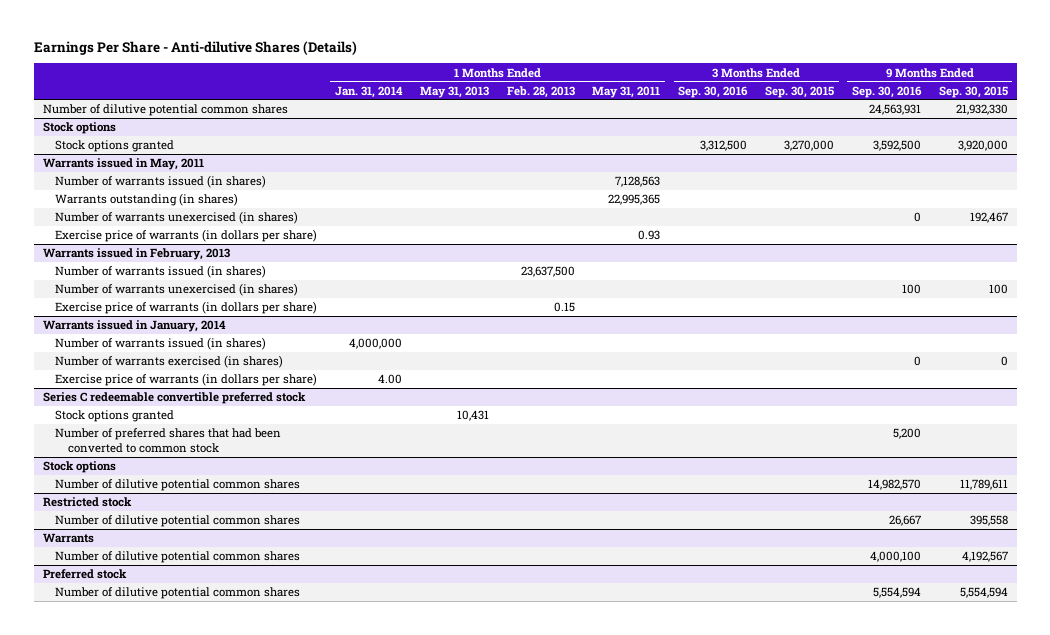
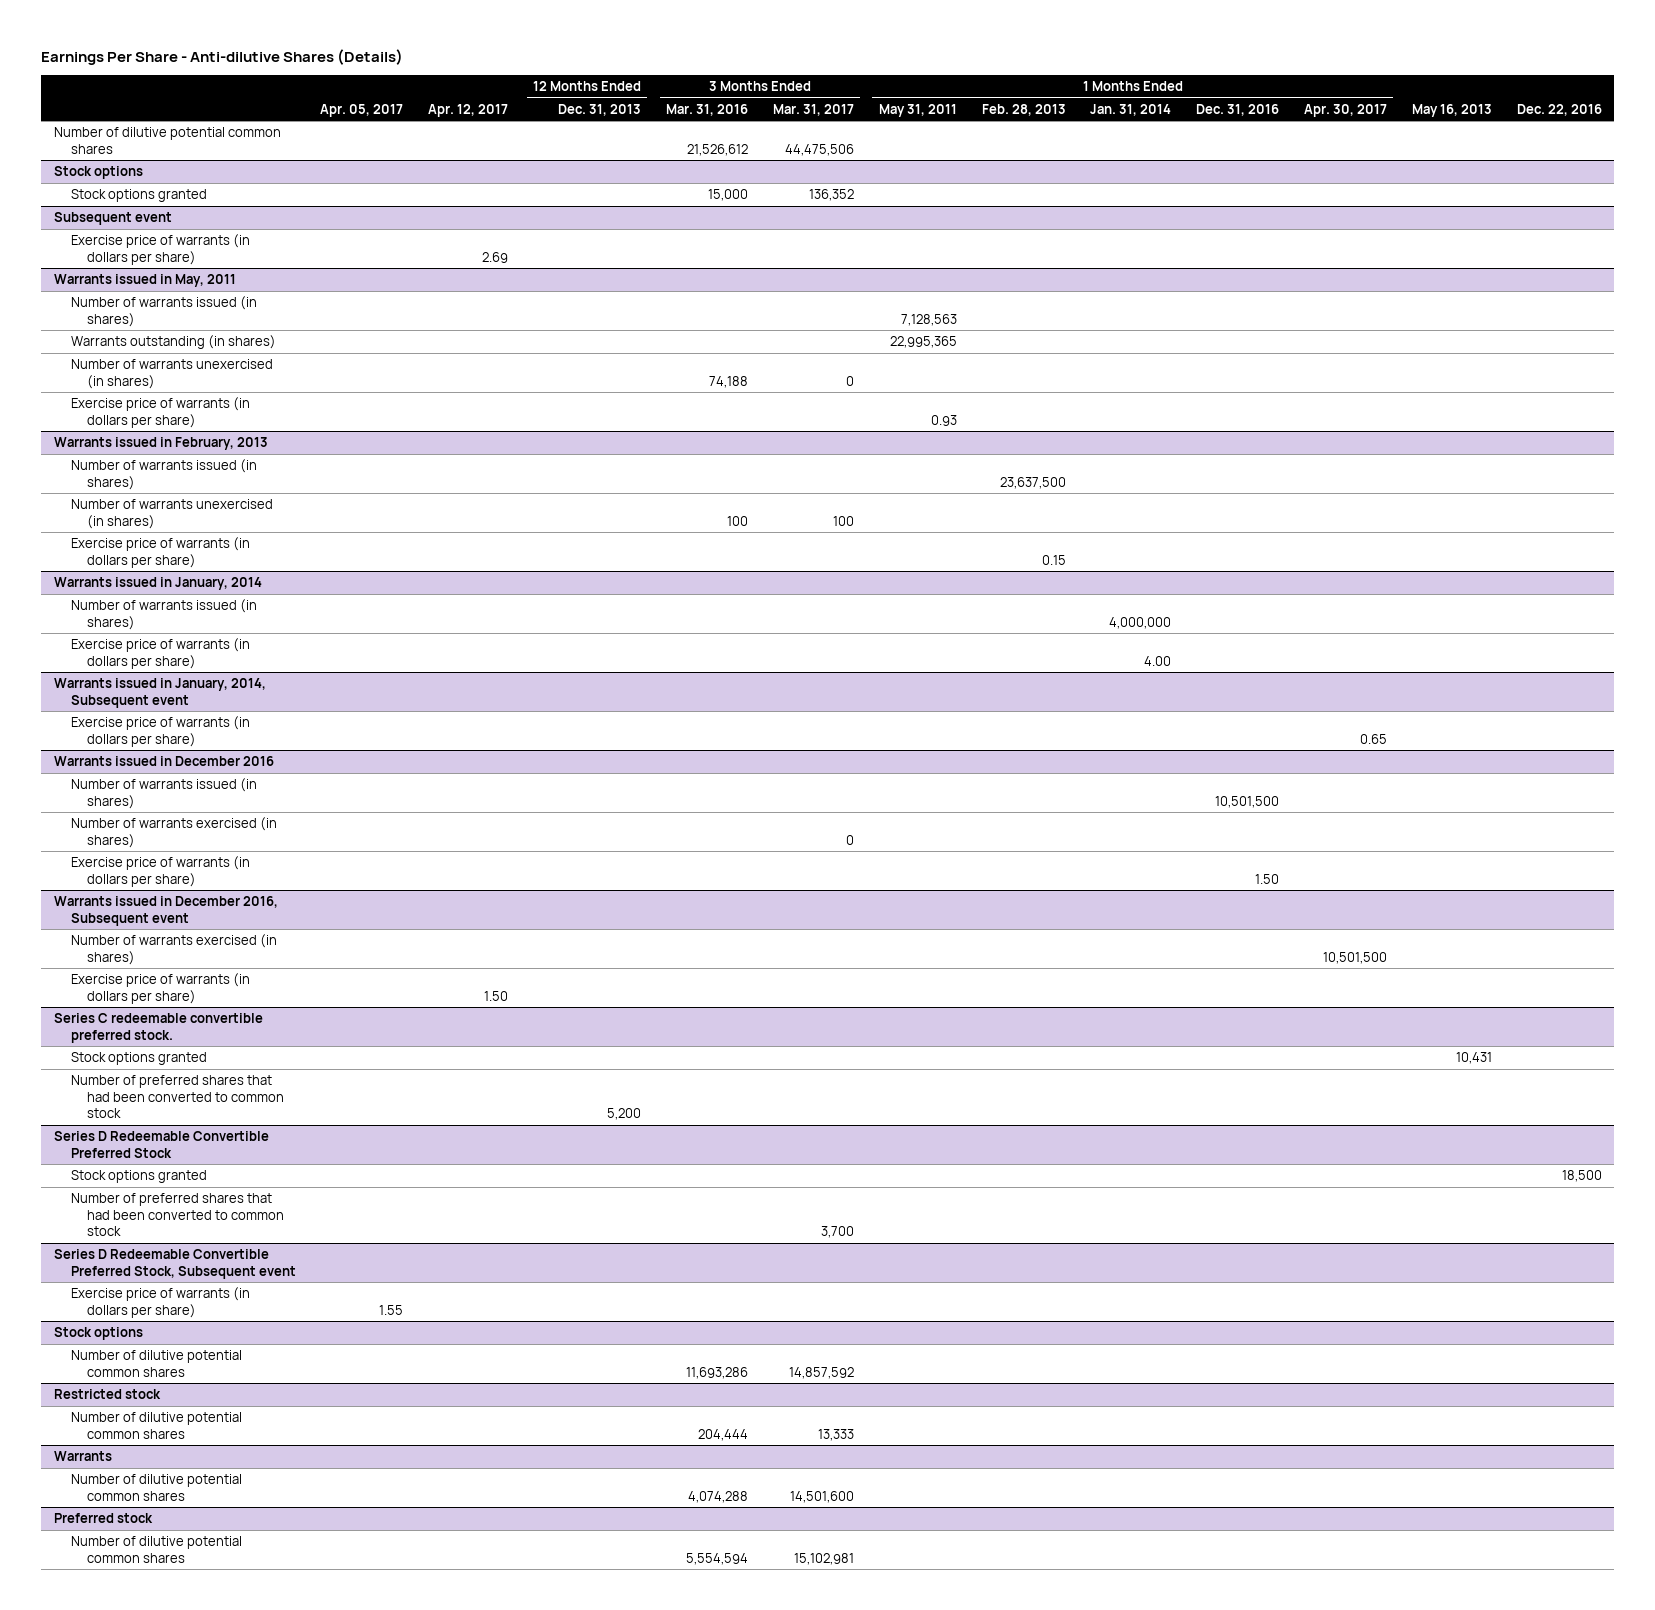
- | 1 Months Ended Jan. 31, 2014 | 1 Months Ended May 31, 2013 | 1 Months Ended Feb. 28, 2013 | 1 Months Ended May 31, 2011 | 3 Months Ended Sep. 30, 2016 | 3 Months Ended Sep. 30, 2015 | 9 Months Ended Sep. 30, 2016 | 9 Months Ended Sep. 30, 2015
+ | Apr. 05, 2017 | Apr. 12, 2017 | 12 Months Ended Dec. 31, 2013 | 3 Months Ended Mar. 31, 2016 | 3 Months Ended Mar. 31, 2017 | 1 Months Ended May 31, 2011 | 1 Months Ended Feb. 28, 2013 | 1 Months Ended Jan. 31, 2014 | 1 Months Ended Dec. 31, 2016 | 1 Months Ended Apr. 30, 2017 | May 16, 2013 | Dec. 22, 2016
+ Subsequent event
+ Exercise price of warrants (in dollars per share) | | 2.69 | | | | | | | | | |
@ Warrants issued in January, 2014
- Number of warrants exercised (in shares) | | | | | | | 0 | 0
- Series C redeemable convertible preferred stock
+ Warrants issued in January, 2014, Subsequent event
+ Exercise price of warrants (in dollars per share) | | | | | | | | | | 0.65 | |
+ Warrants issued in December 2016
+ Number of warrants issued (in shares) | | | | | | | | | 10,501,500 | | |
+ Number of warrants exercised (in shares) | | | | | 0 | | | | | | |
+ Exercise price of warrants (in dollars per share) | | | | | | | | | 1.50 | | |
+ Warrants issued in December 2016, Subsequent event
+ Number of warrants exercised (in shares) | | | | | | | | | | 10,501,500 | |
+ Exercise price of warrants (in dollars per share) | | 1.50 | | | | | | | | | |
+ Series C redeemable convertible preferred stock.
+ Series D Redeemable Convertible Preferred Stock
+ Stock options granted | | | | | | | | | | | | 18,500
+ Number of preferred shares that had been converted to common stock | | | | | 3,700 | | | | | | |
+ Series D Redeemable Convertible Preferred Stock, Subsequent event
+ Exercise price of warrants (in dollars per share) | 1.55 | | | | | | | | | | |

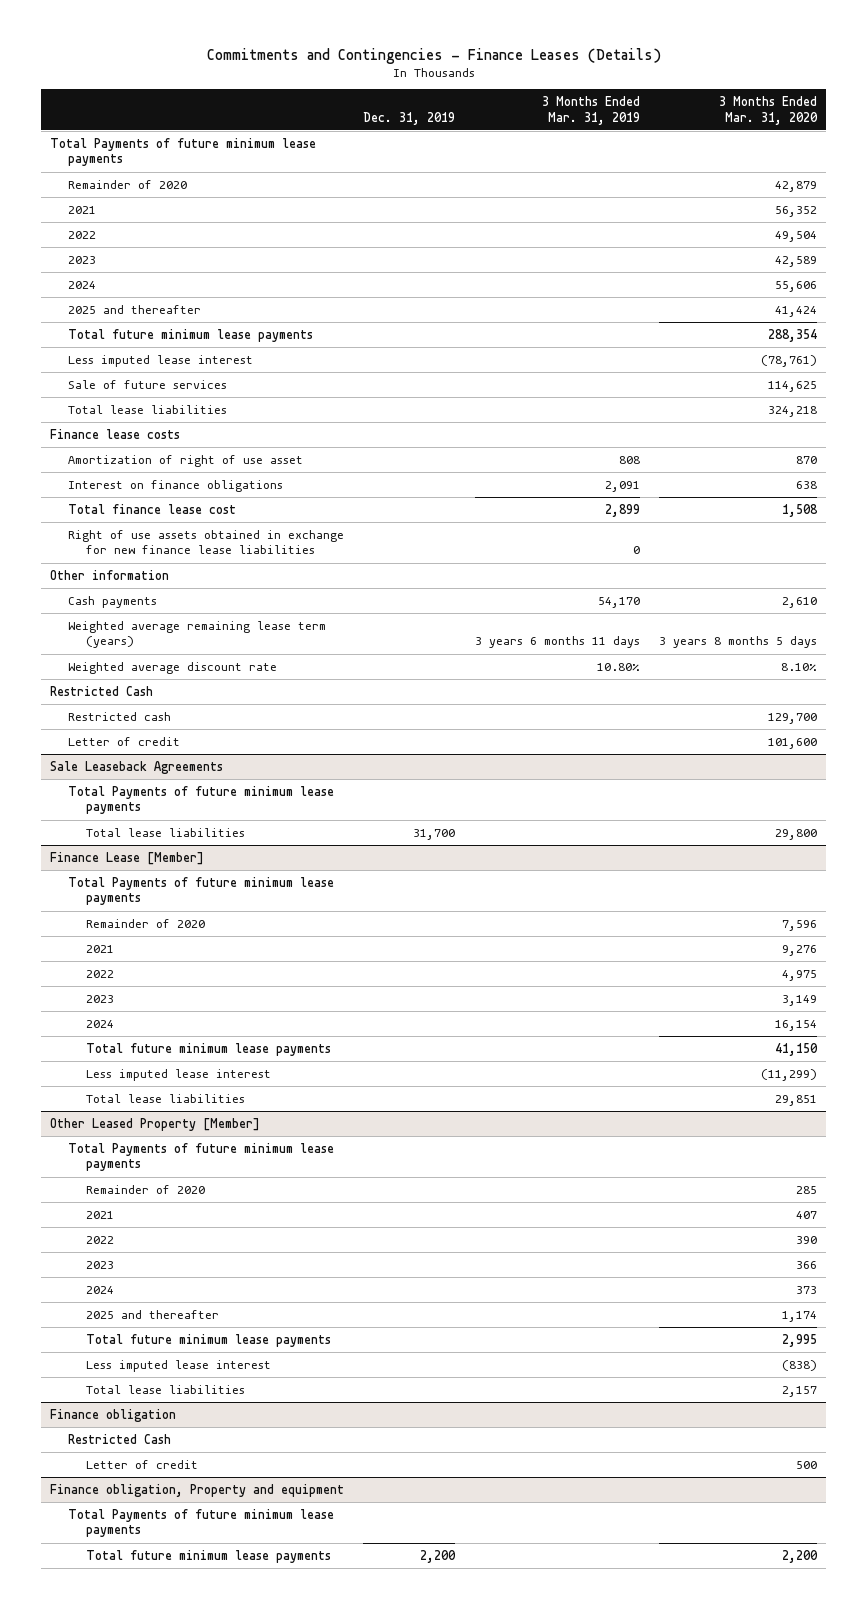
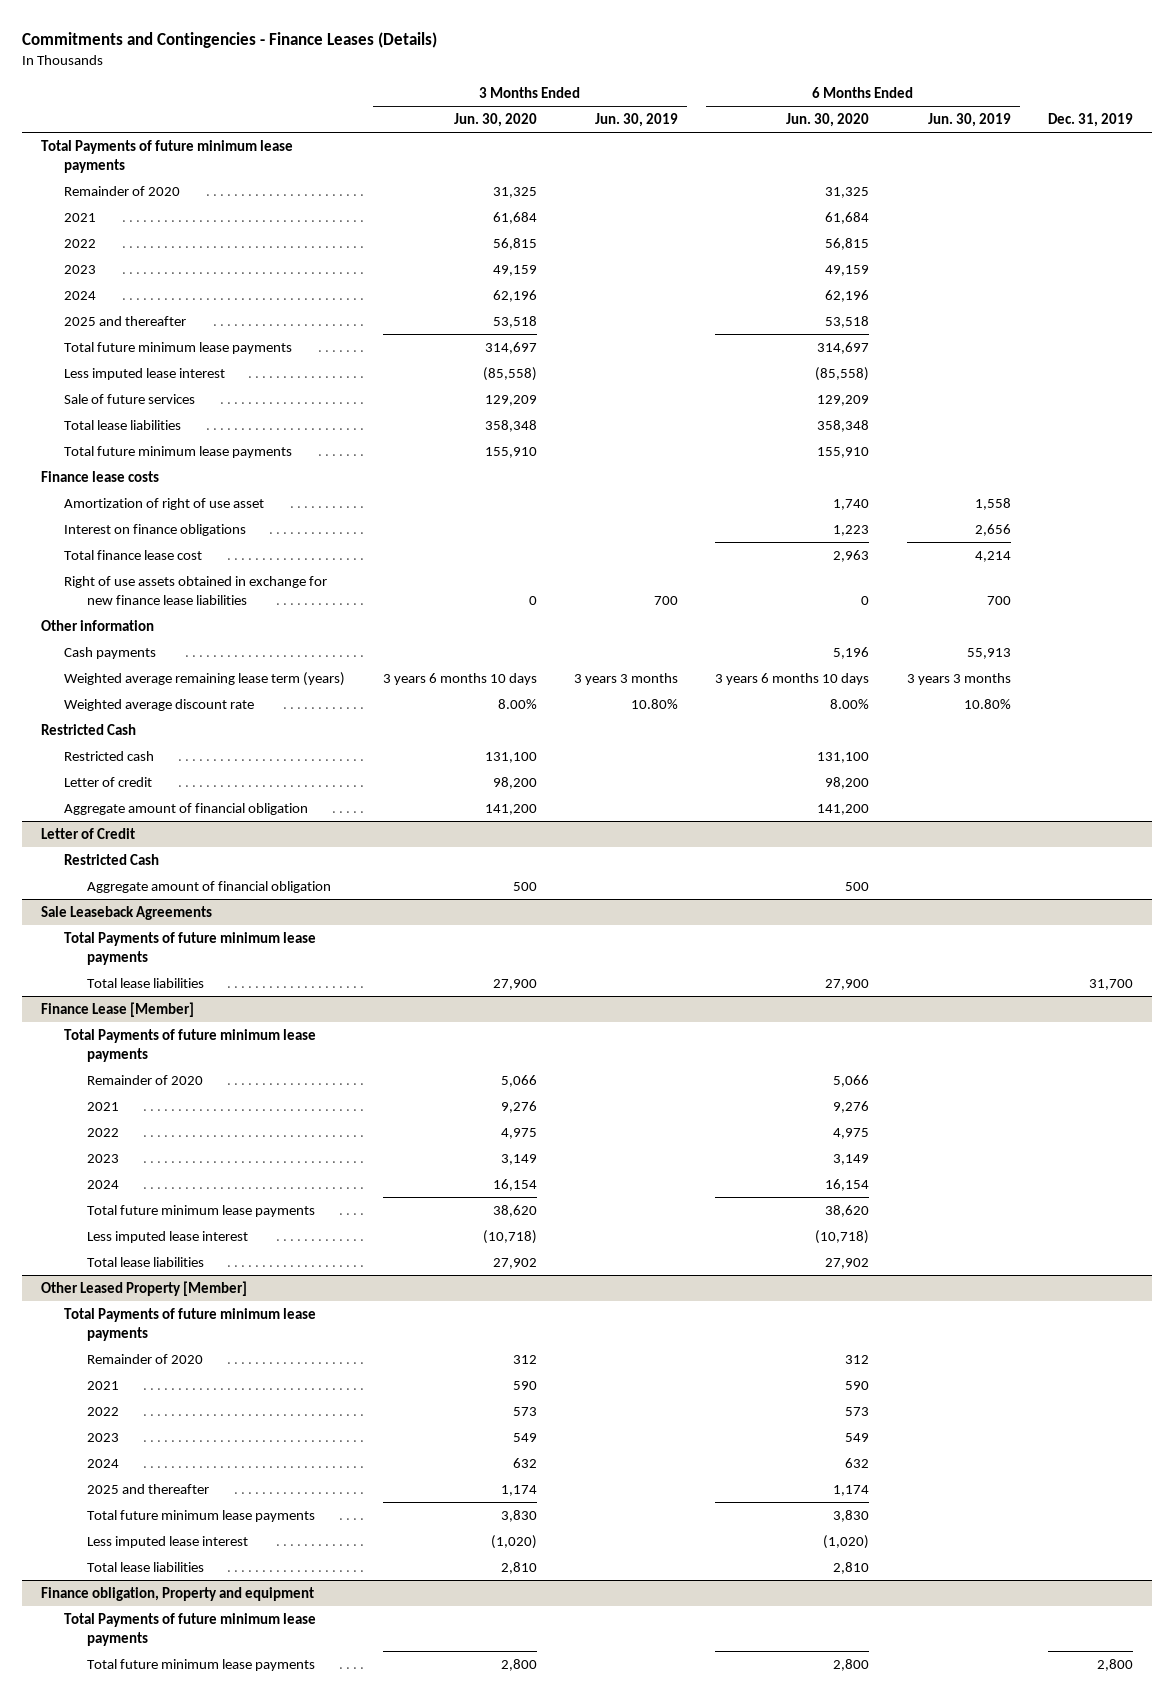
- | Dec. 31, 2019 | 3 Months Ended Mar. 31, 2019 | 3 Months Ended Mar. 31, 2020
+ | 3 Months Ended Jun. 30, 2020 | 3 Months Ended Jun. 30, 2019 | 6 Months Ended Jun. 30, 2020 | 6 Months Ended Jun. 30, 2019 | Dec. 31, 2019
+ Total future minimum lease payments | 155,910 | | 155,910 | |
+ Aggregate amount of financial obligation | 141,200 | | 141,200 | |
+ Letter of Credit
+ Restricted Cash
+ Aggregate amount of financial obligation | 500 | | 500 | |
- Finance obligation
- Restricted Cash
- Letter of credit | | | 500
@ Finance obligation, Property and equipment
- Total future minimum lease payments | 2,200 | | 2,200
+ Total future minimum lease payments | 2,800 | | 2,800 | | 2,800

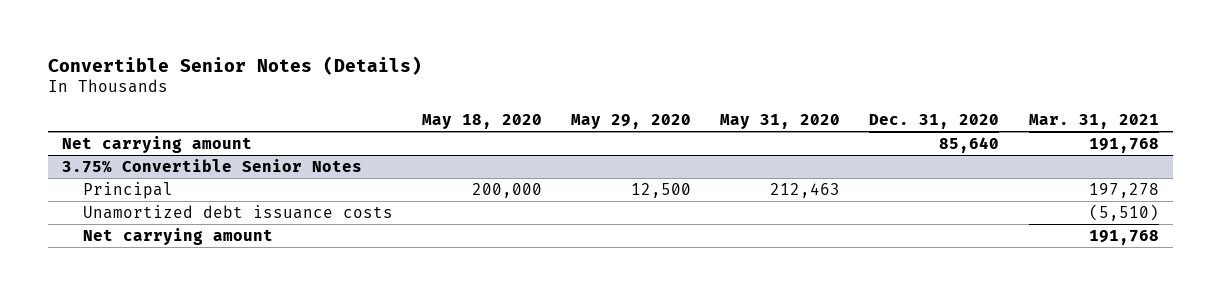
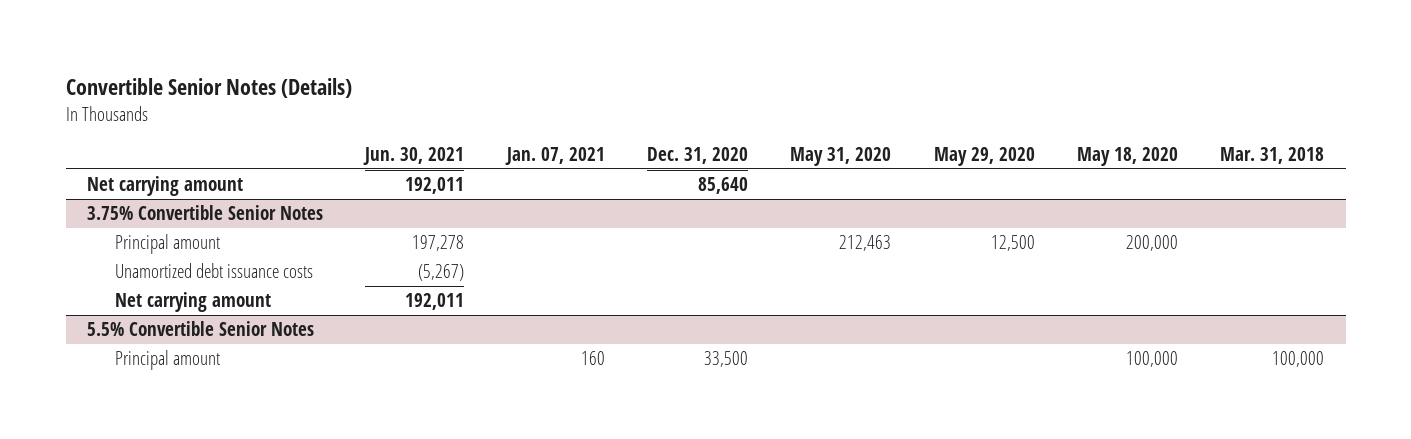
- | May 18, 2020 | May 29, 2020 | May 31, 2020 | Dec. 31, 2020 | Mar. 31, 2021
+ | Jun. 30, 2021 | Jan. 07, 2021 | Dec. 31, 2020 | May 31, 2020 | May 29, 2020 | May 18, 2020 | Mar. 31, 2018
@ 3.75% Convertible Senior Notes
- Principal | 200,000 | 12,500 | 212,463 | | 197,278
+ Principal amount | 197,278 | | | 212,463 | 12,500 | 200,000 |
+ 5.5% Convertible Senior Notes
+ Principal amount | | 160 | 33,500 | | | 100,000 | 100,000

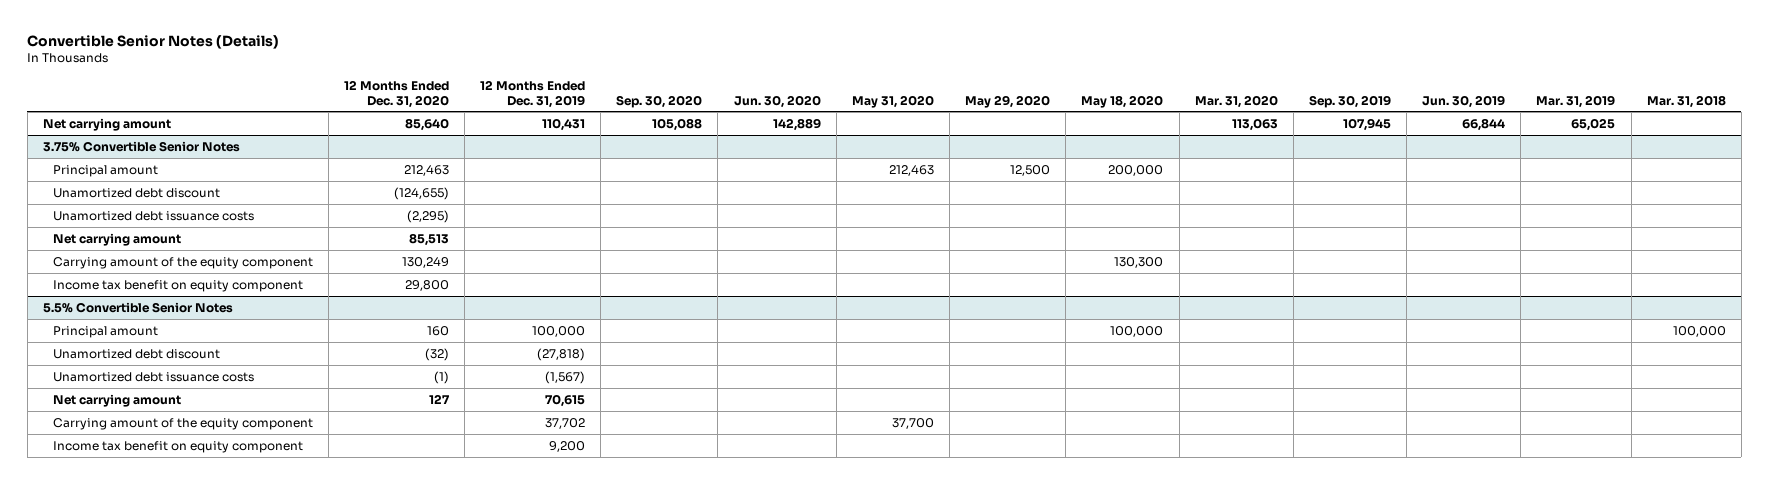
- | Jun. 30, 2021 | Jan. 07, 2021 | Dec. 31, 2020 | May 31, 2020 | May 29, 2020 | May 18, 2020 | Mar. 31, 2018
+ | 12 Months Ended Dec. 31, 2020 | 12 Months Ended Dec. 31, 2019 | Sep. 30, 2020 | Jun. 30, 2020 | May 31, 2020 | May 29, 2020 | May 18, 2020 | Mar. 31, 2020 | Sep. 30, 2019 | Jun. 30, 2019 | Mar. 31, 2019 | Mar. 31, 2018
@ 3.75% Convertible Senior Notes
+ Unamortized debt discount | (124,655) | | | | | | | | | | |
+ Carrying amount of the equity component | 130,249 | | | | | | 130,300 | | | | |
+ Income tax benefit on equity component | 29,800 | | | | | | | | | | |
@ 5.5% Convertible Senior Notes
+ Unamortized debt discount | (32) | (27,818) | | | | | | | | | |
+ Unamortized debt issuance costs | (1) | (1,567) | | | | | | | | | |
+ Net carrying amount | 127 | 70,615 | | | | | | | | | |
+ Carrying amount of the equity component | | 37,702 | | | 37,700 | | | | | | |
+ Income tax benefit on equity component | | 9,200 | | | | | | | | | |

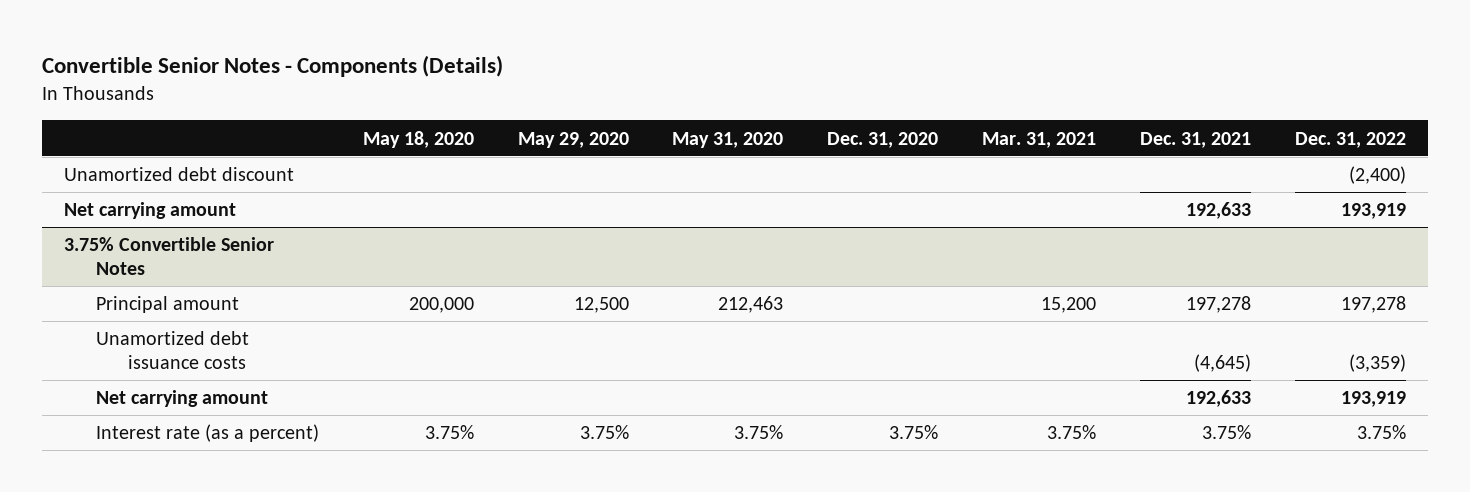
- Convertible Senior Notes (Details)
+ Convertible Senior Notes - Components (Details)
- | 12 Months Ended Dec. 31, 2020 | 12 Months Ended Dec. 31, 2019 | Sep. 30, 2020 | Jun. 30, 2020 | May 31, 2020 | May 29, 2020 | May 18, 2020 | Mar. 31, 2020 | Sep. 30, 2019 | Jun. 30, 2019 | Mar. 31, 2019 | Mar. 31, 2018
+ | May 18, 2020 | May 29, 2020 | May 31, 2020 | Dec. 31, 2020 | Mar. 31, 2021 | Dec. 31, 2021 | Dec. 31, 2022
+ Unamortized debt discount | | | | | | | (2,400)
@ 3.75% Convertible Senior Notes
- Unamortized debt discount | (124,655) | | | | | | | | | | |
- Carrying amount of the equity component | 130,249 | | | | | | 130,300 | | | | |
- Income tax benefit on equity component | 29,800 | | | | | | | | | | |
- 5.5% Convertible Senior Notes
- Principal amount | 160 | 100,000 | | | | | 100,000 | | | | | 100,000
- Unamortized debt discount | (32) | (27,818) | | | | | | | | | |
- Unamortized debt issuance costs | (1) | (1,567) | | | | | | | | | |
- Net carrying amount | 127 | 70,615 | | | | | | | | | |
- Carrying amount of the equity component | | 37,702 | | | 37,700 | | | | | | |
- Income tax benefit on equity component | | 9,200 | | | | | | | | | |
@ 3.75% Convertible Senior Notes
+ Interest rate (as a percent) | 3.75% | 3.75% | 3.75% | 3.75% | 3.75% | 3.75% | 3.75%

